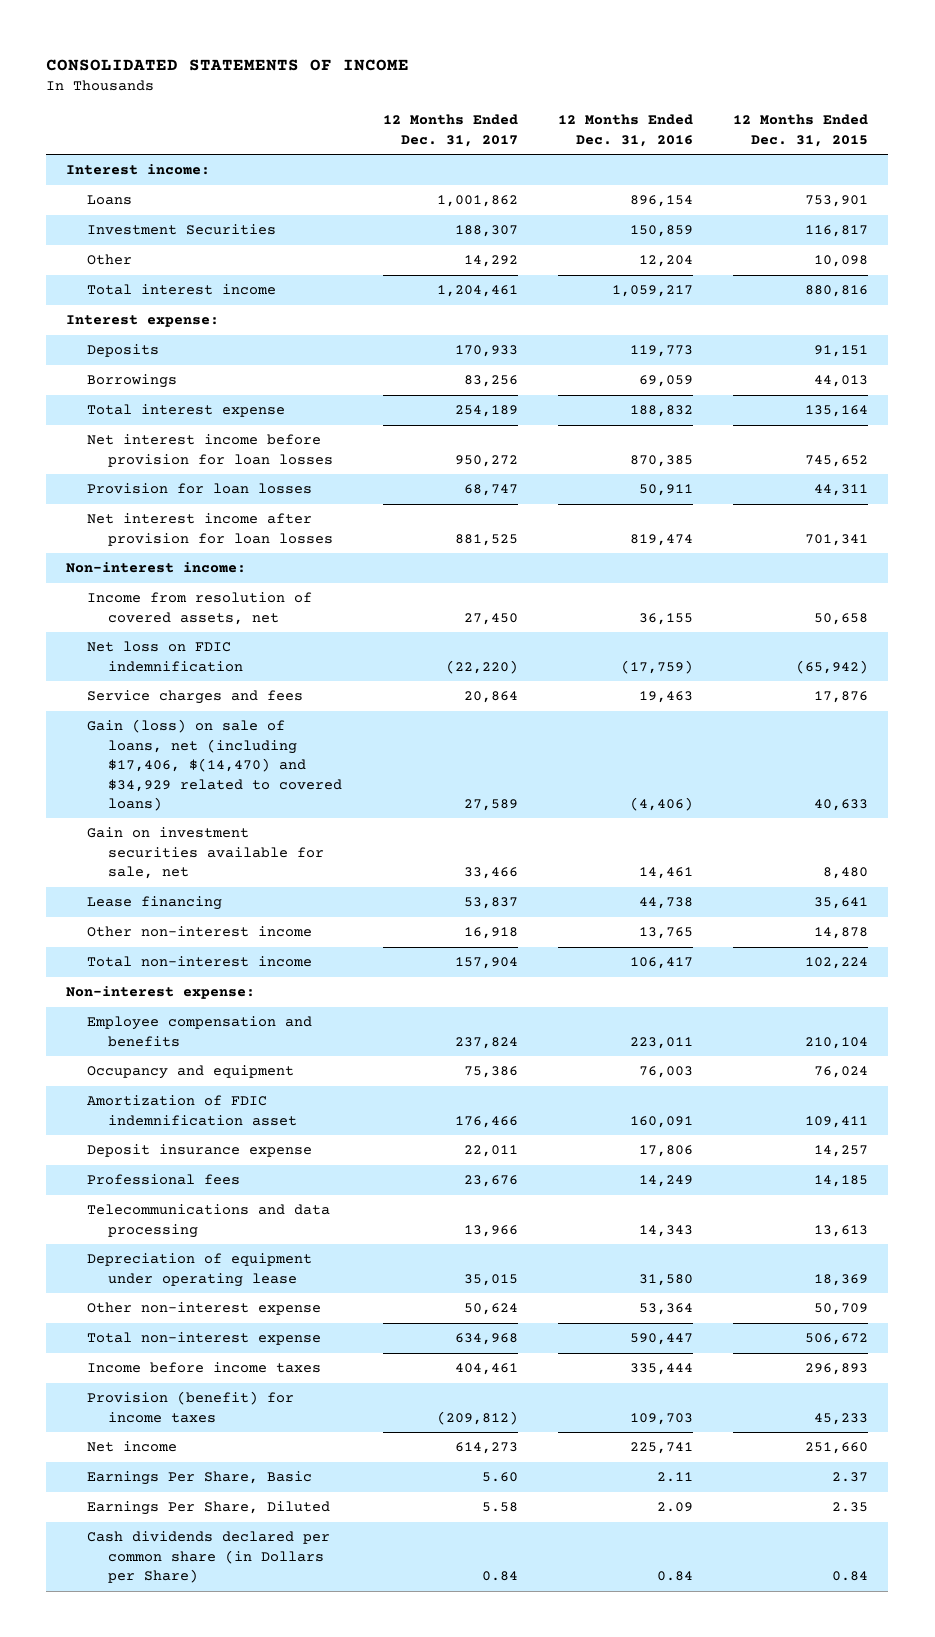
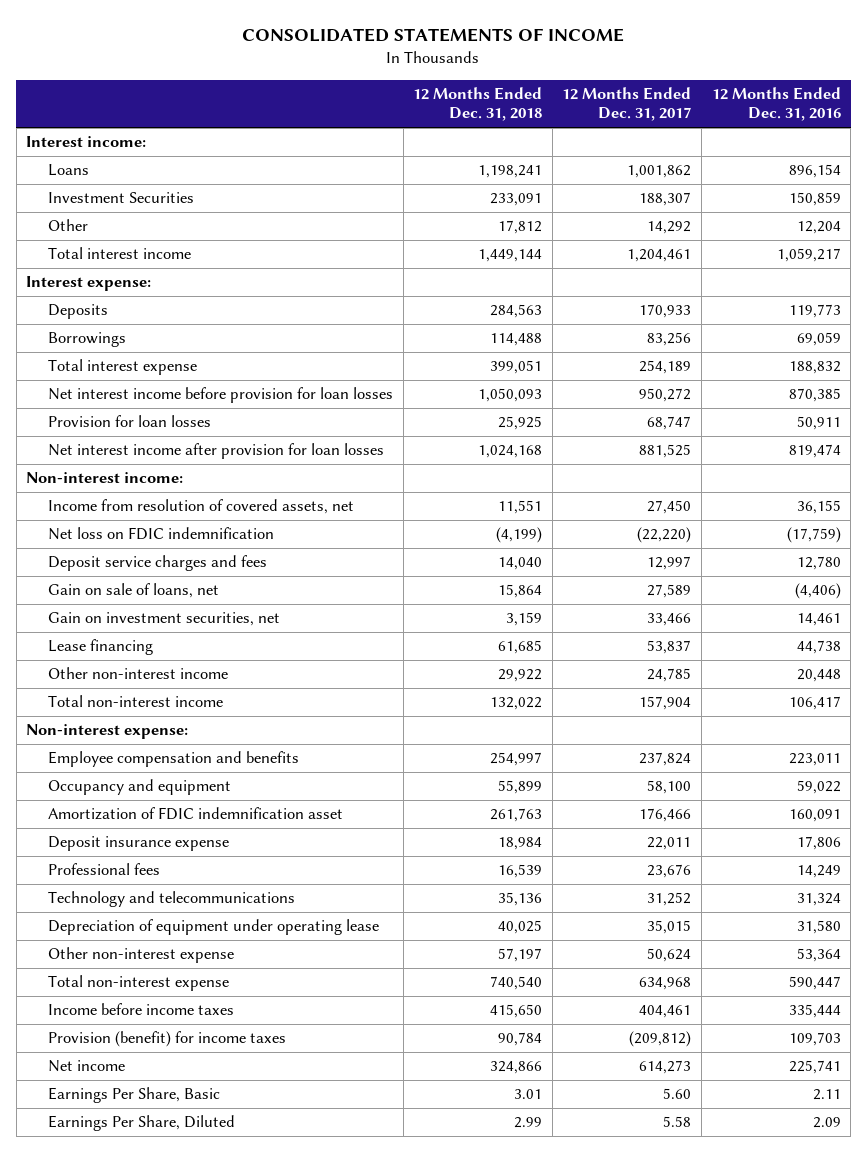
- | 12 Months Ended Dec. 31, 2017 | 12 Months Ended Dec. 31, 2016 | 12 Months Ended Dec. 31, 2015
+ | 12 Months Ended Dec. 31, 2018 | 12 Months Ended Dec. 31, 2017 | 12 Months Ended Dec. 31, 2016
- Service charges and fees | 20,864 | 19,463 | 17,876
- Gain (loss) on sale of loans, net (including $17,406, $(14,470) and $34,929 related to covered loans) | 27,589 | (4,406) | 40,633
- Gain on investment securities available for sale, net | 33,466 | 14,461 | 8,480
+ Deposit service charges and fees | 14,040 | 12,997 | 12,780
+ Gain on sale of loans, net | 15,864 | 27,589 | (4,406)
+ Gain on investment securities, net | 3,159 | 33,466 | 14,461
- Other non-interest income | 16,918 | 13,765 | 14,878
+ Other non-interest income | 29,922 | 24,785 | 20,448
- Occupancy and equipment | 75,386 | 76,003 | 76,024
+ Occupancy and equipment | 55,899 | 58,100 | 59,022
- Telecommunications and data processing | 13,966 | 14,343 | 13,613
+ Technology and telecommunications | 35,136 | 31,252 | 31,324
- Cash dividends declared per common share (in Dollars per Share) | 0.84 | 0.84 | 0.84

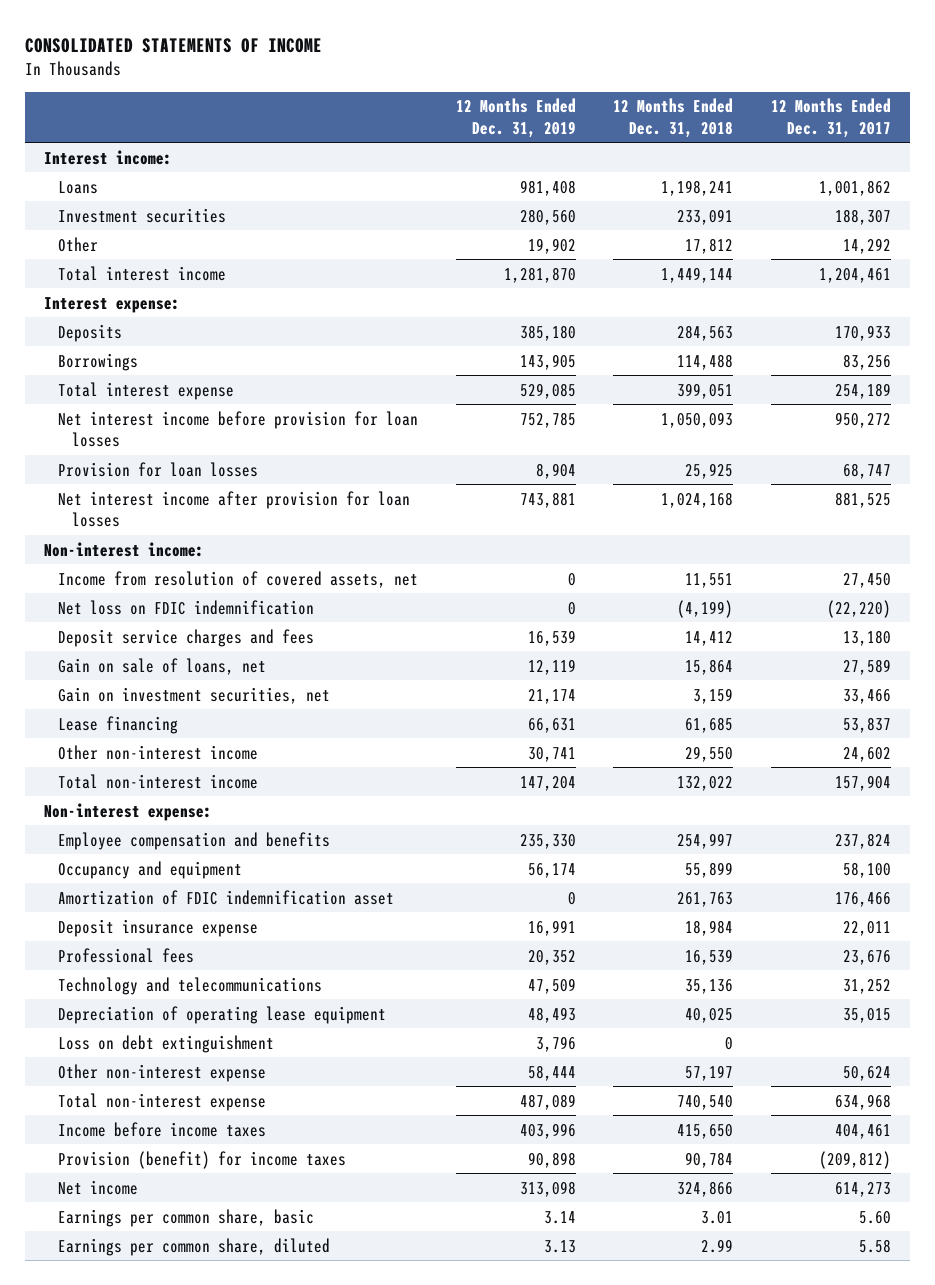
- | 12 Months Ended Dec. 31, 2018 | 12 Months Ended Dec. 31, 2017 | 12 Months Ended Dec. 31, 2016
+ | 12 Months Ended Dec. 31, 2019 | 12 Months Ended Dec. 31, 2018 | 12 Months Ended Dec. 31, 2017
- Investment Securities | 233,091 | 188,307 | 150,859
+ Investment securities | 280,560 | 233,091 | 188,307
- Deposit service charges and fees | 14,040 | 12,997 | 12,780
+ Deposit service charges and fees | 16,539 | 14,412 | 13,180
- Other non-interest income | 29,922 | 24,785 | 20,448
+ Other non-interest income | 30,741 | 29,550 | 24,602
- Depreciation of equipment under operating lease | 40,025 | 35,015 | 31,580
+ Depreciation of operating lease equipment | 48,493 | 40,025 | 35,015
+ Loss on debt extinguishment | 3,796 | 0 |
- Earnings Per Share, Basic | 3.01 | 5.60 | 2.11
- Earnings Per Share, Diluted | 2.99 | 5.58 | 2.09
+ Earnings per common share, basic | 3.14 | 3.01 | 5.60
+ Earnings per common share, diluted | 3.13 | 2.99 | 5.58

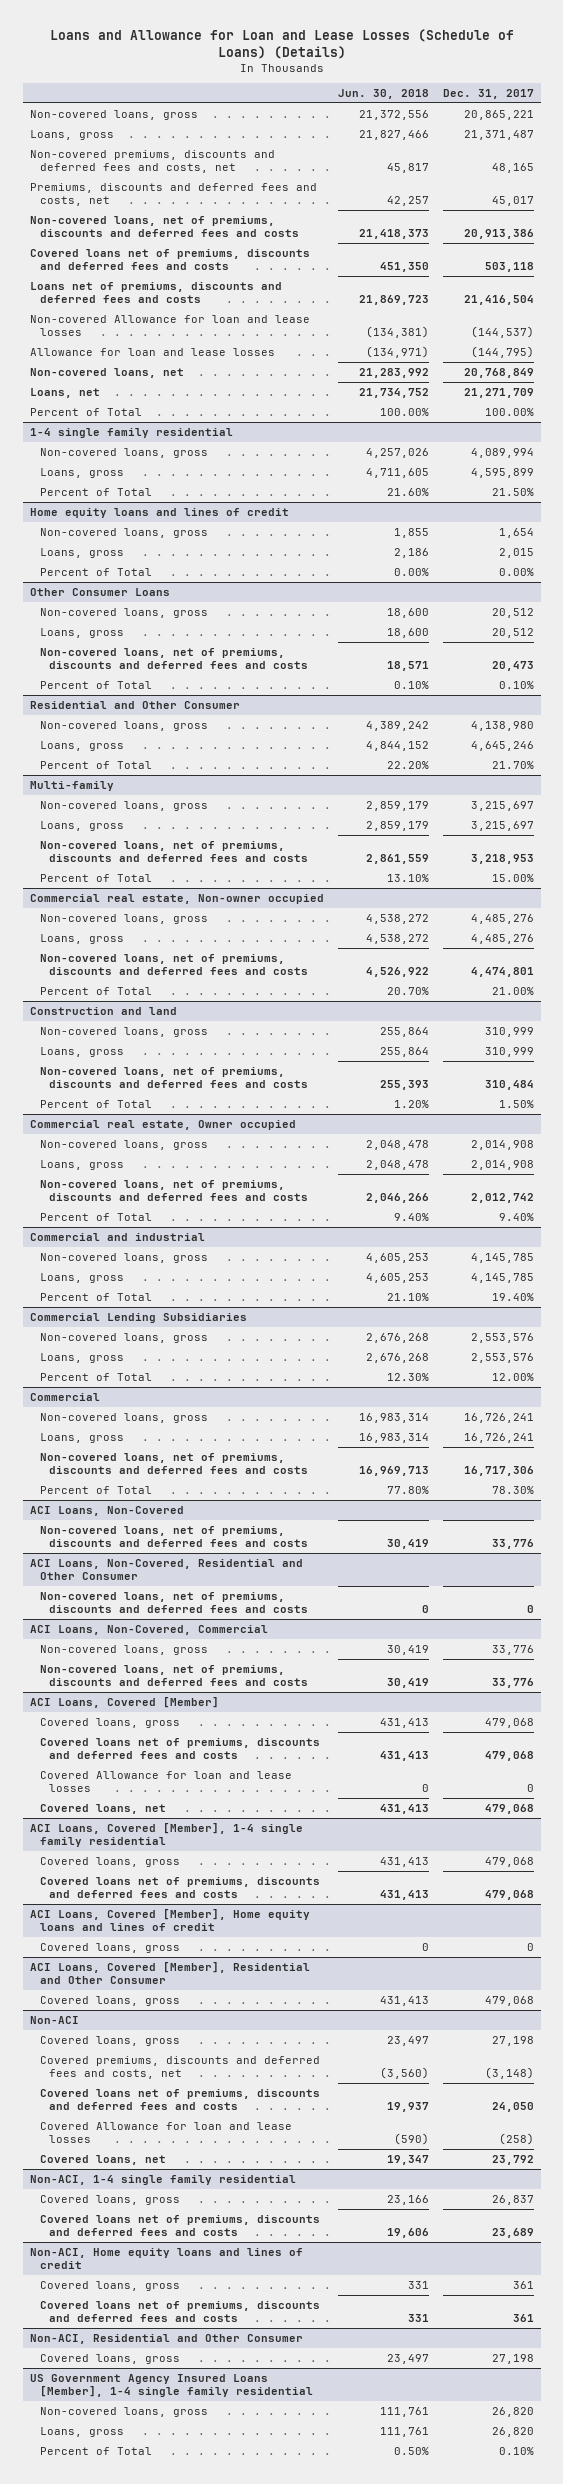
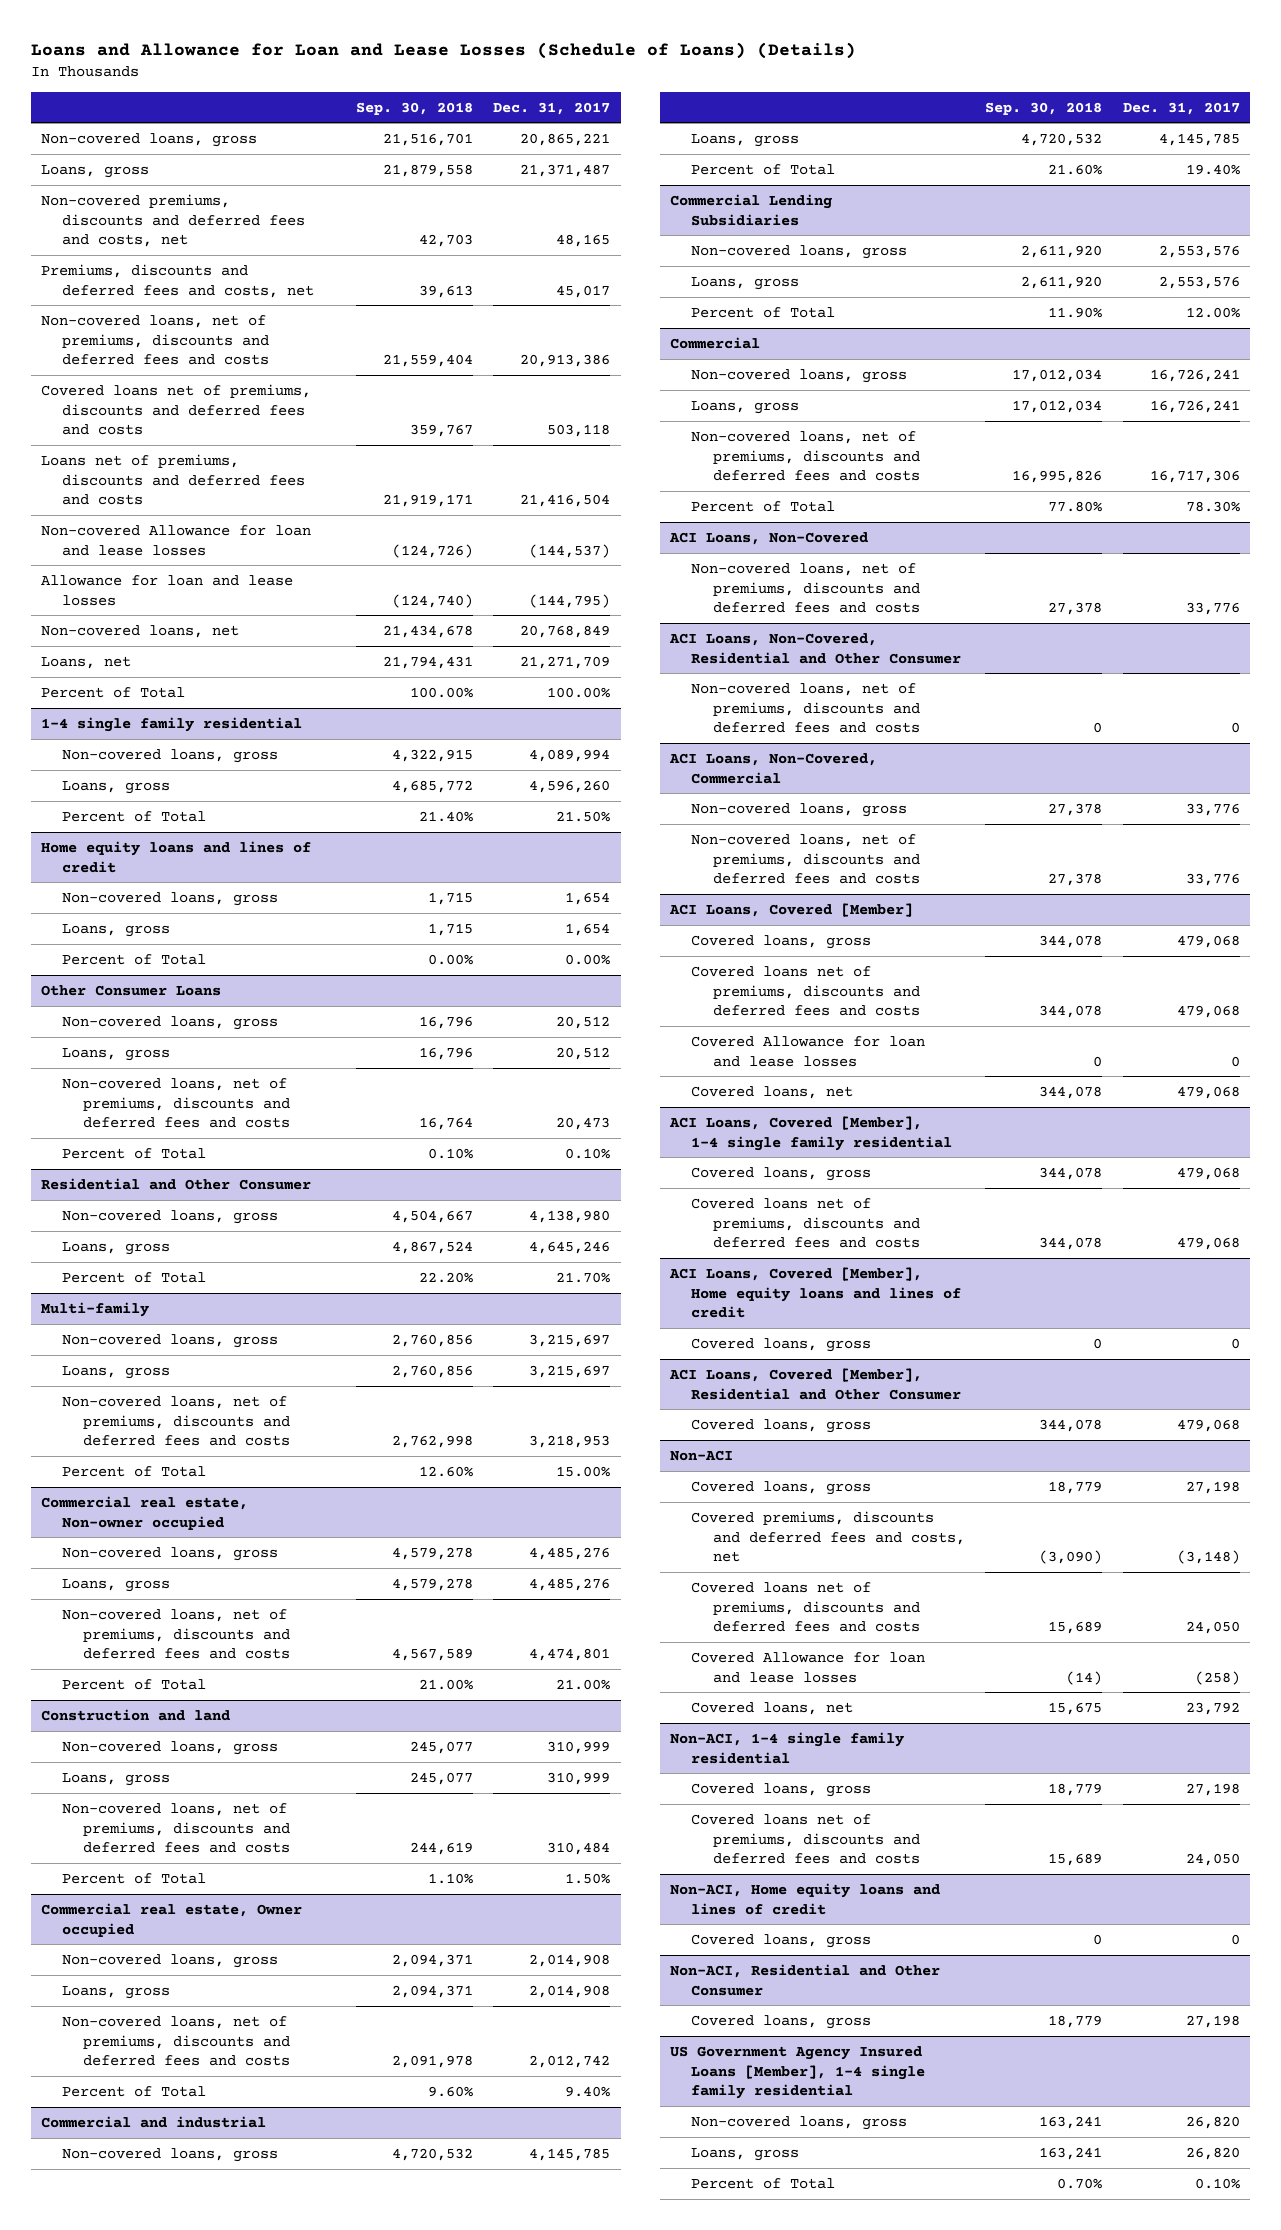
- | Jun. 30, 2018 | Dec. 31, 2017
+ | Sep. 30, 2018 | Dec. 31, 2017
@ 1-4 single family residential
- Loans, gross | 4,711,605 | 4,595,899
+ Loans, gross | 4,685,772 | 4,596,260
@ Home equity loans and lines of credit
- Loans, gross | 2,186 | 2,015
+ Loans, gross | 1,715 | 1,654
@ Non-ACI, 1-4 single family residential
- Covered loans, gross | 23,166 | 26,837
- Covered loans net of premiums, discounts and deferred fees and costs | 19,606 | 23,689
+ Covered loans, gross | 18,779 | 27,198
+ Covered loans net of premiums, discounts and deferred fees and costs | 15,689 | 24,050
@ Non-ACI, Home equity loans and lines of credit
- Covered loans, gross | 331 | 361
- Covered loans net of premiums, discounts and deferred fees and costs | 331 | 361
+ Covered loans, gross | 0 | 0

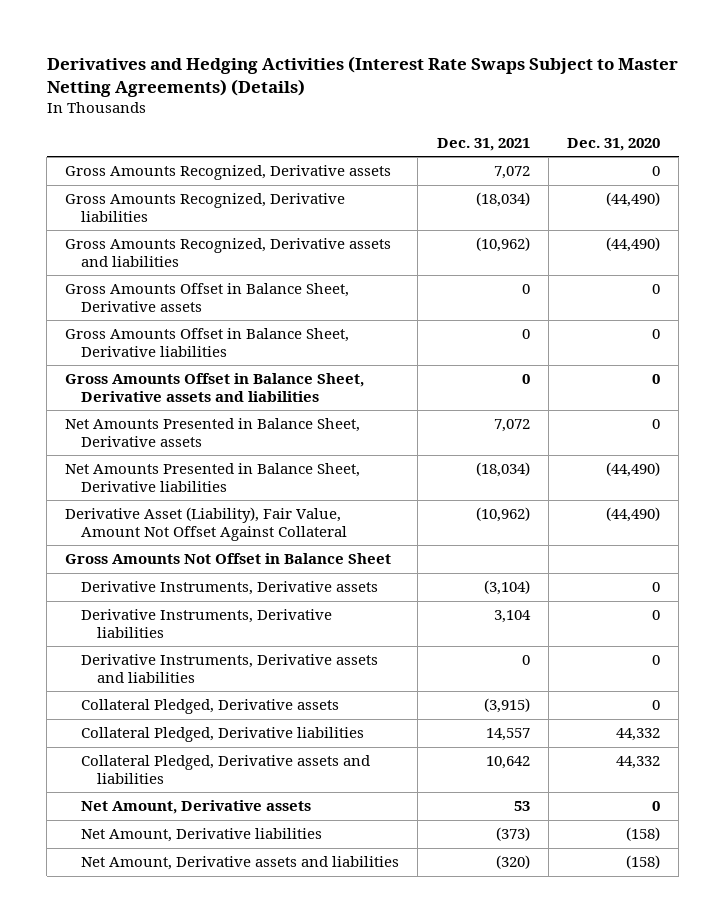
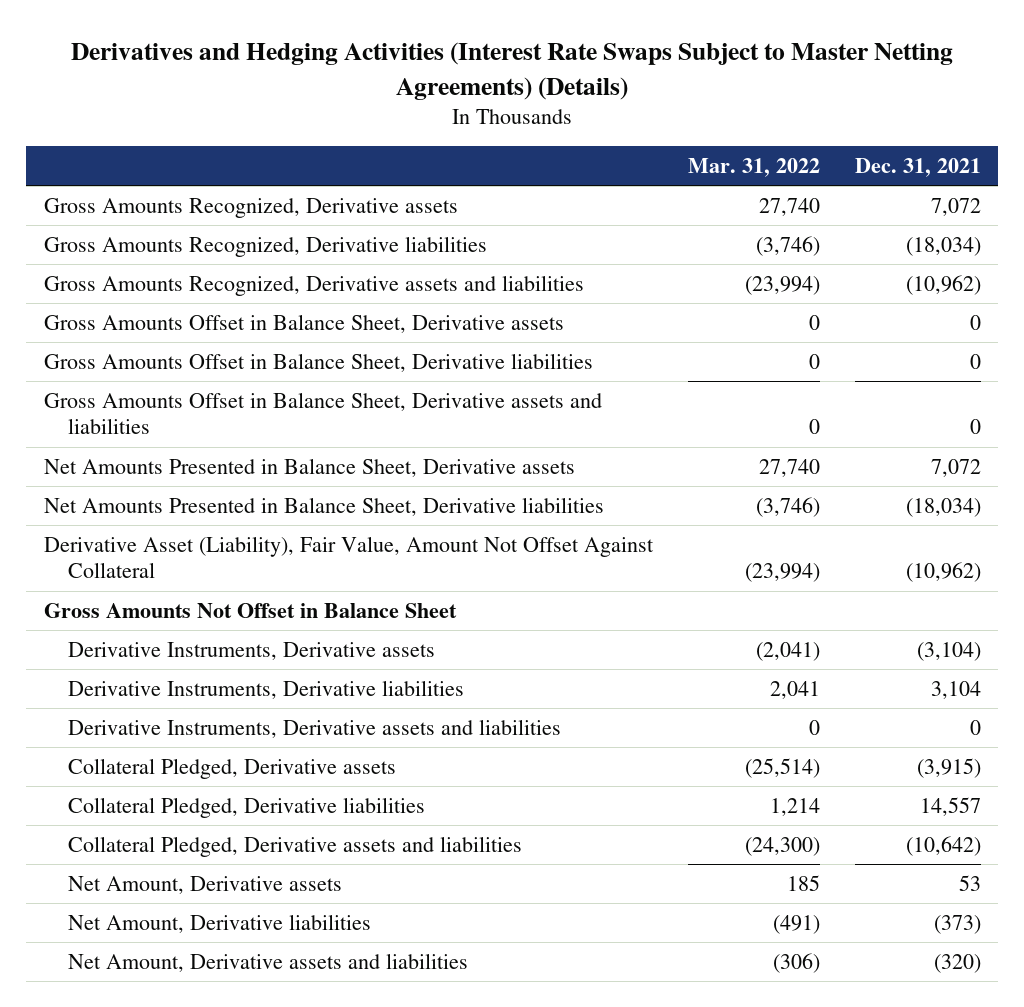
- | Dec. 31, 2021 | Dec. 31, 2020
+ | Mar. 31, 2022 | Dec. 31, 2021
- Collateral Pledged, Derivative assets and liabilities | 10,642 | 44,332
+ Collateral Pledged, Derivative assets and liabilities | (24,300) | (10,642)

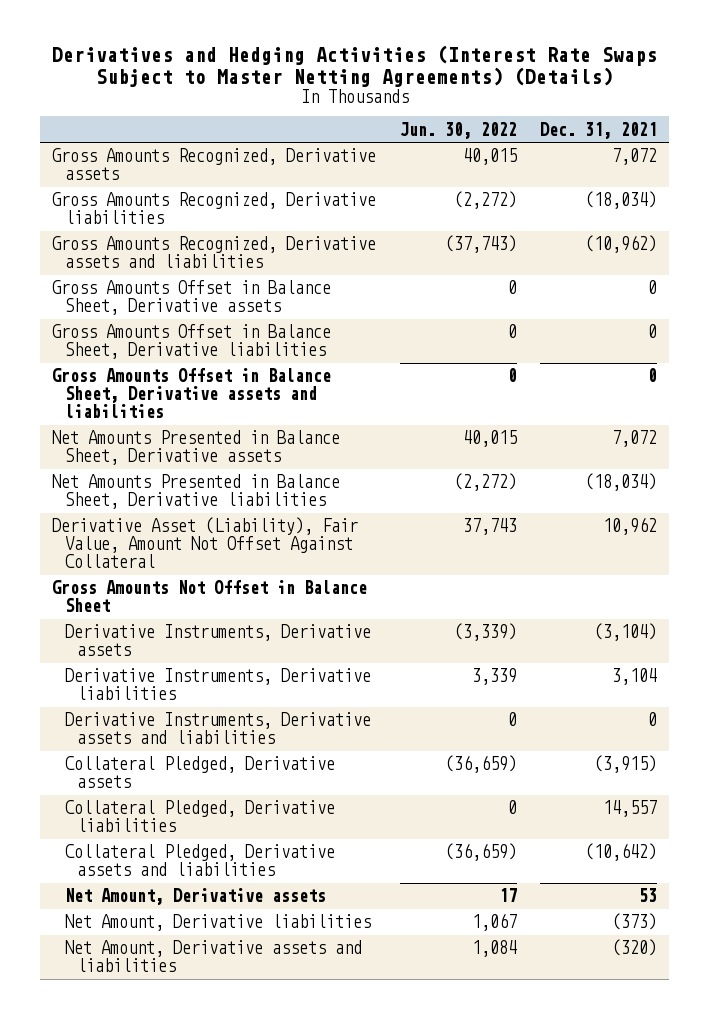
- | Mar. 31, 2022 | Dec. 31, 2021
+ | Jun. 30, 2022 | Dec. 31, 2021
- Derivative Asset (Liability), Fair Value, Amount Not Offset Against Collateral | (23,994) | (10,962)
+ Derivative Asset (Liability), Fair Value, Amount Not Offset Against Collateral | 37,743 | 10,962

